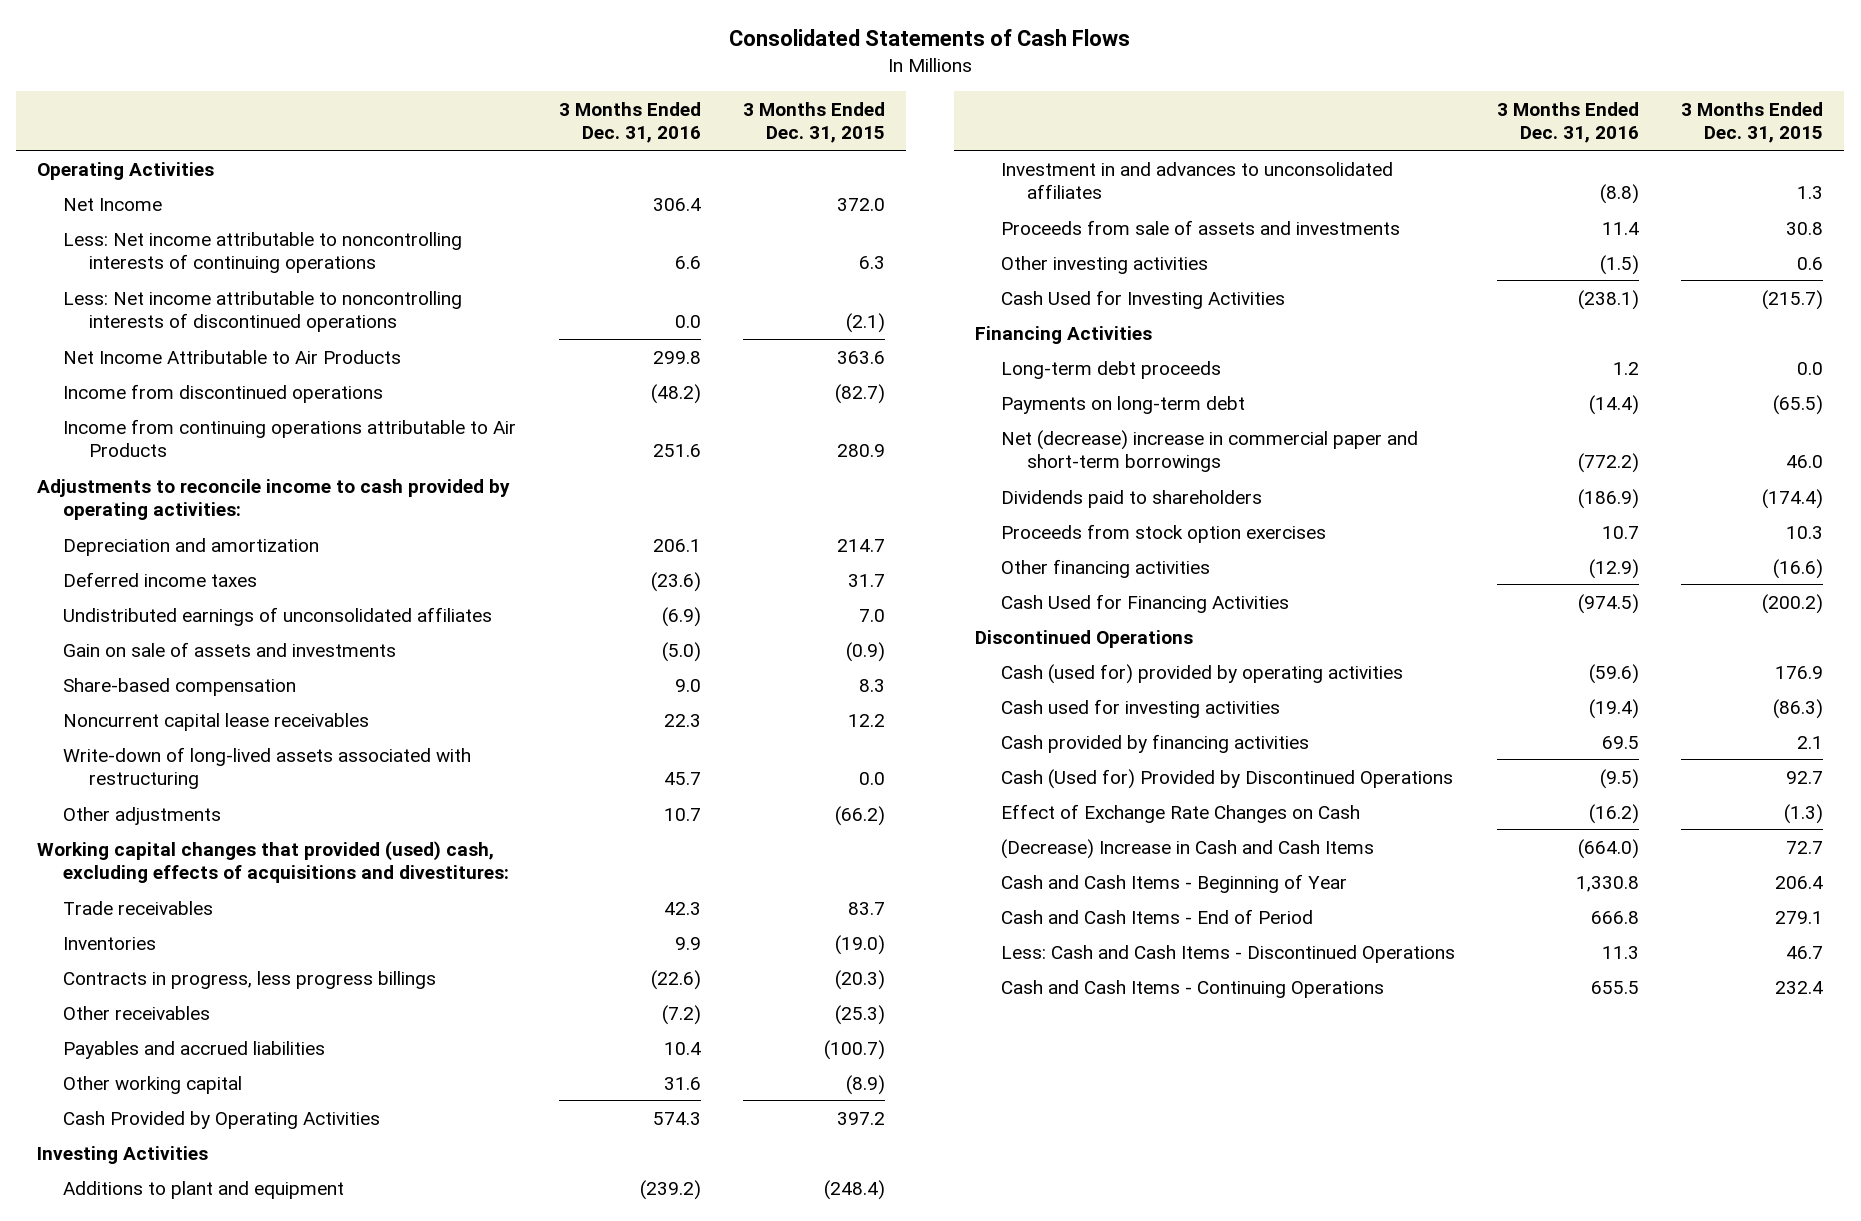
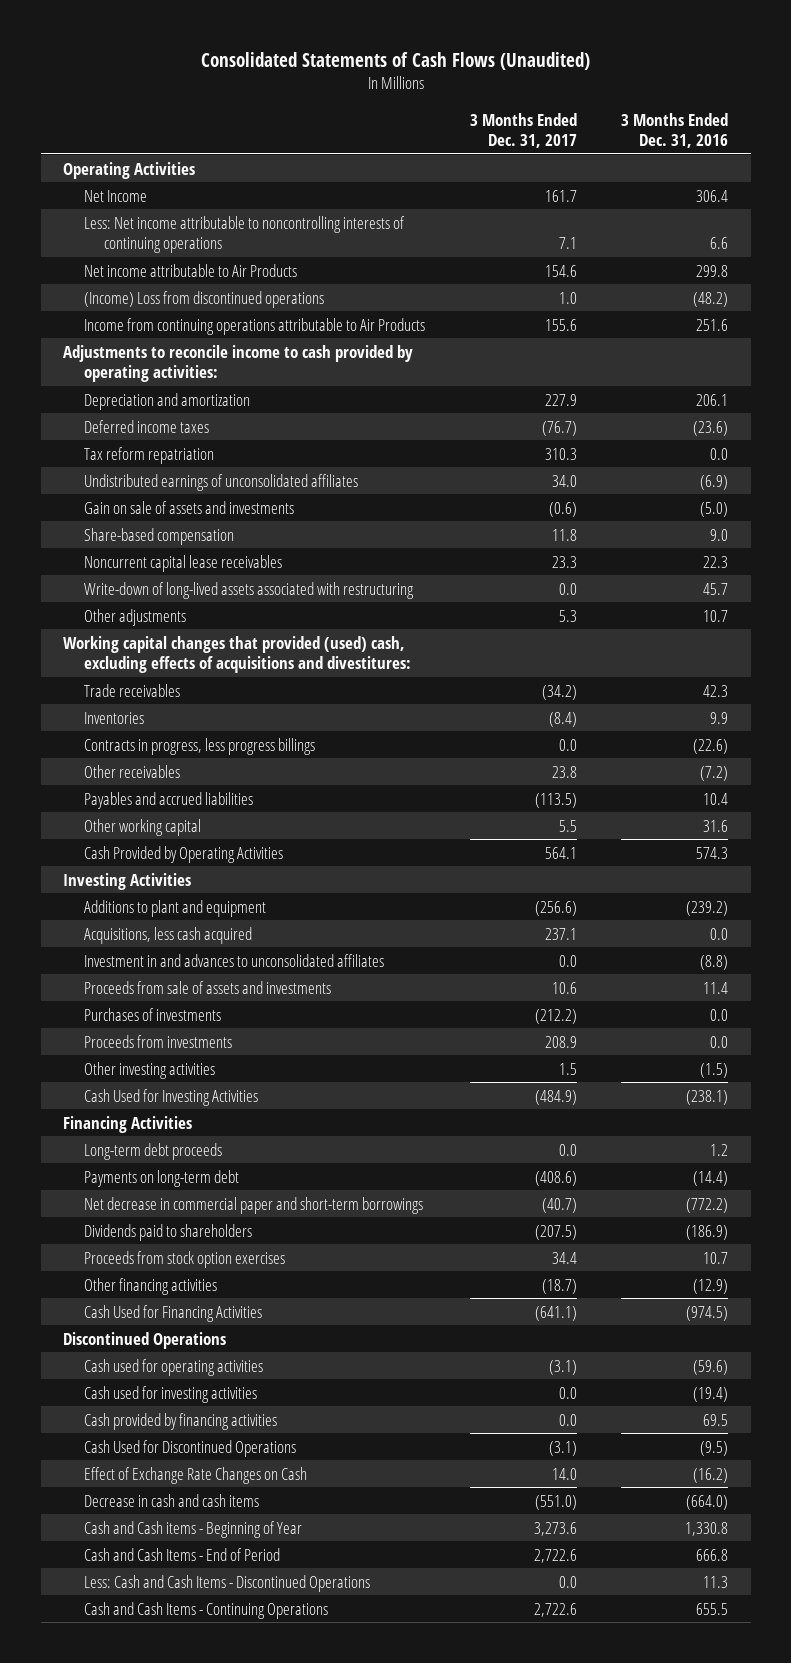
- Consolidated Statements of Cash Flows
+ Consolidated Statements of Cash Flows (Unaudited)
- | 3 Months Ended Dec. 31, 2016 | 3 Months Ended Dec. 31, 2015
+ | 3 Months Ended Dec. 31, 2017 | 3 Months Ended Dec. 31, 2016
- Less: Net income attributable to noncontrolling interests of discontinued operations | 0.0 | (2.1)
- Net Income Attributable to Air Products | 299.8 | 363.6
- Income from discontinued operations | (48.2) | (82.7)
+ Net income attributable to Air Products | 154.6 | 299.8
+ (Income) Loss from discontinued operations | 1.0 | (48.2)
+ Tax reform repatriation | 310.3 | 0.0
+ Acquisitions, less cash acquired | 237.1 | 0.0
+ Purchases of investments | (212.2) | 0.0
+ Proceeds from investments | 208.9 | 0.0
- Net (decrease) increase in commercial paper and short-term borrowings | (772.2) | 46.0
+ Net decrease in commercial paper and short-term borrowings | (40.7) | (772.2)
- Cash (used for) provided by operating activities | (59.6) | 176.9
+ Cash used for operating activities | (3.1) | (59.6)
- Cash (Used for) Provided by Discontinued Operations | (9.5) | 92.7
+ Cash Used for Discontinued Operations | (3.1) | (9.5)
- (Decrease) Increase in Cash and Cash Items | (664.0) | 72.7
- Cash and Cash Items - Beginning of Year | 1,330.8 | 206.4
+ Decrease in cash and cash items | (551.0) | (664.0)
+ Cash and Cash items - Beginning of Year | 3,273.6 | 1,330.8

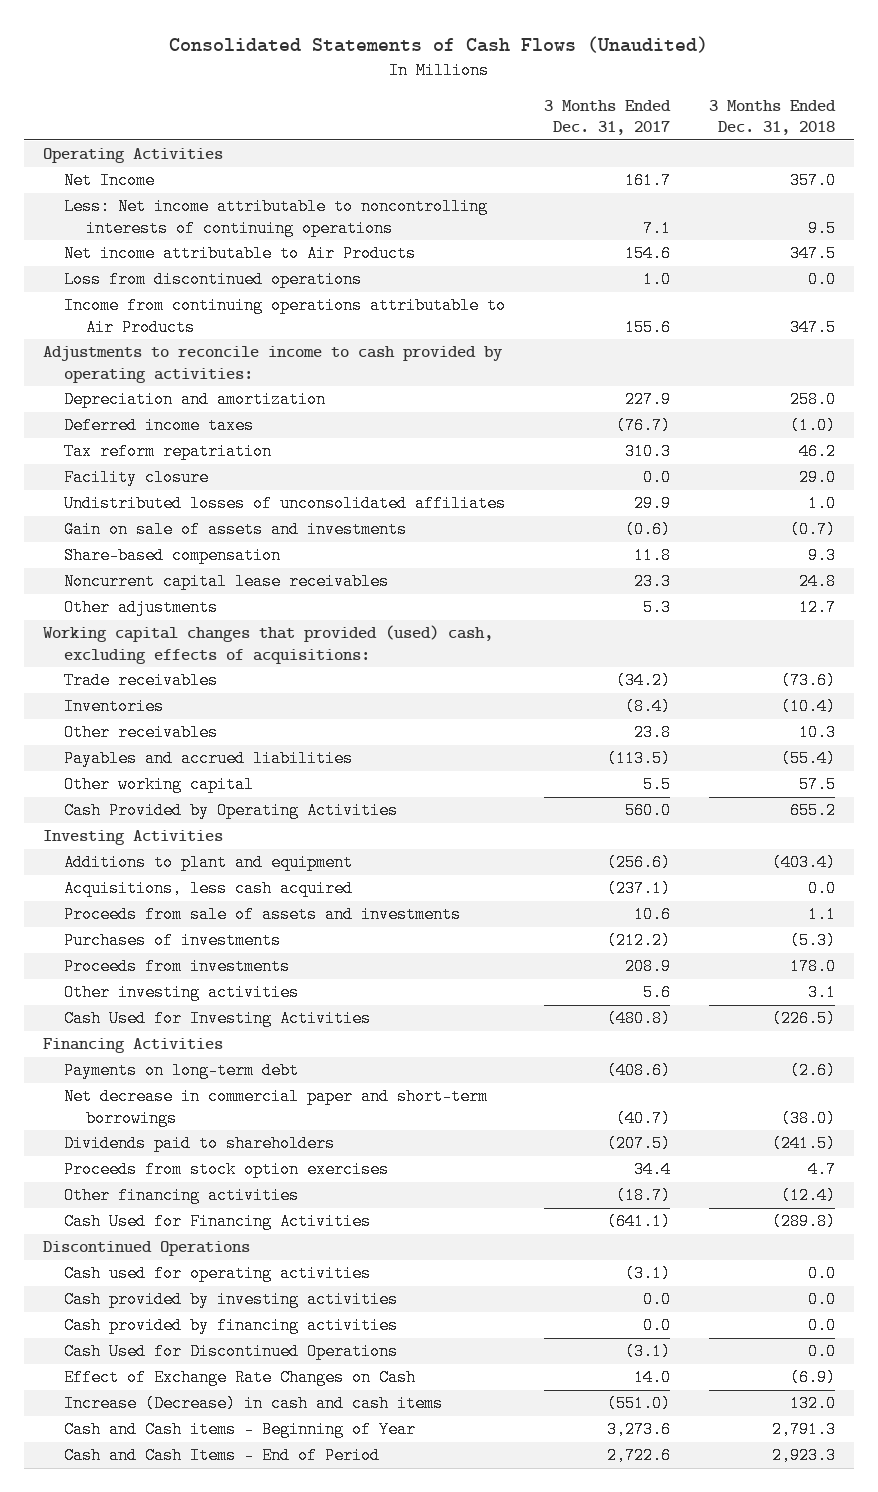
- | 3 Months Ended Dec. 31, 2017 | 3 Months Ended Dec. 31, 2016
+ | 3 Months Ended Dec. 31, 2017 | 3 Months Ended Dec. 31, 2018
- (Income) Loss from discontinued operations | 1.0 | (48.2)
+ Loss from discontinued operations | 1.0 | 0.0
- Undistributed earnings of unconsolidated affiliates | 34.0 | (6.9)
+ Facility closure | 0.0 | 29.0
+ Undistributed losses of unconsolidated affiliates | 29.9 | 1.0
- Write-down of long-lived assets associated with restructuring | 0.0 | 45.7
- Working capital changes that provided (used) cash, excluding effects of acquisitions and divestitures:
+ Working capital changes that provided (used) cash, excluding effects of acquisitions:
- Contracts in progress, less progress billings | 0.0 | (22.6)
- Cash Provided by Operating Activities | 564.1 | 574.3
+ Cash Provided by Operating Activities | 560.0 | 655.2
- Acquisitions, less cash acquired | 237.1 | 0.0
- Investment in and advances to unconsolidated affiliates | 0.0 | (8.8)
+ Acquisitions, less cash acquired | (237.1) | 0.0
- Other investing activities | 1.5 | (1.5)
- Cash Used for Investing Activities | (484.9) | (238.1)
+ Other investing activities | 5.6 | 3.1
+ Cash Used for Investing Activities | (480.8) | (226.5)
- Long-term debt proceeds | 0.0 | 1.2
- Cash used for investing activities | 0.0 | (19.4)
+ Cash provided by investing activities | 0.0 | 0.0
- Decrease in cash and cash items | (551.0) | (664.0)
+ Increase (Decrease) in cash and cash items | (551.0) | 132.0
- Less: Cash and Cash Items - Discontinued Operations | 0.0 | 11.3
- Cash and Cash Items - Continuing Operations | 2,722.6 | 655.5

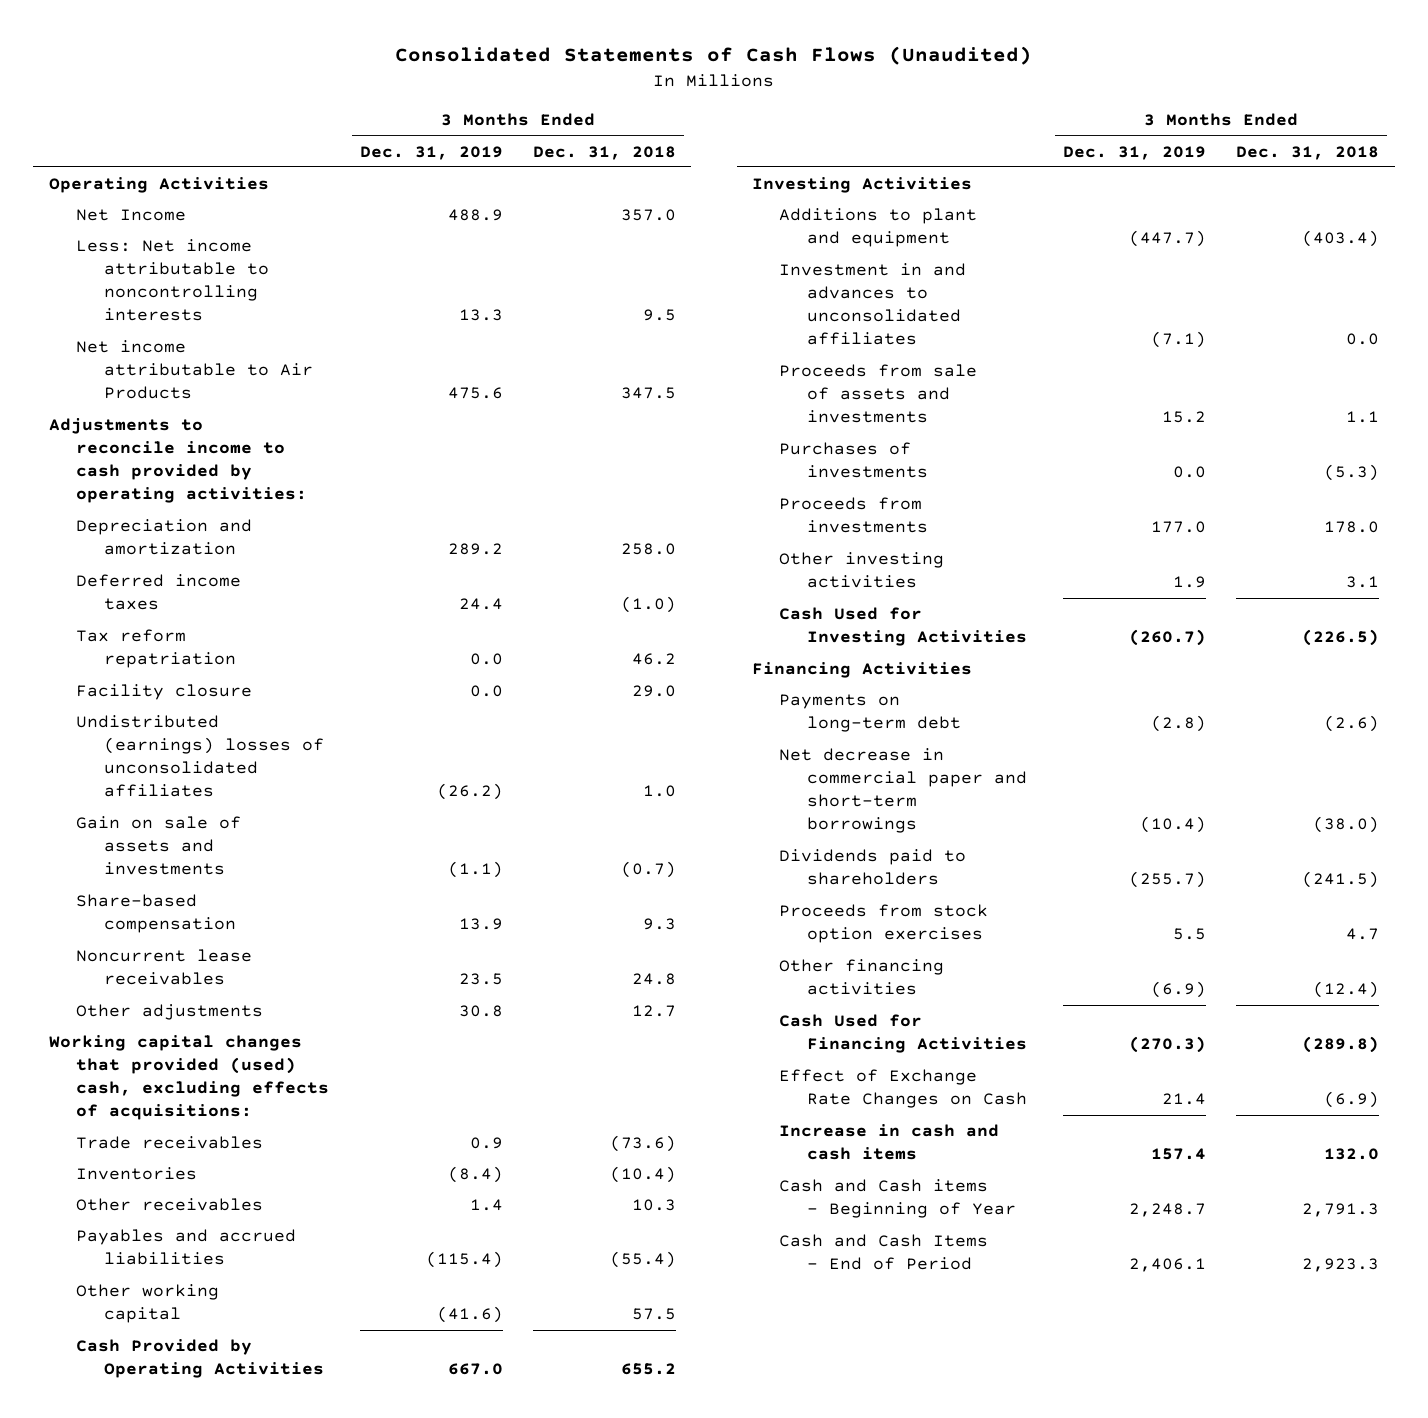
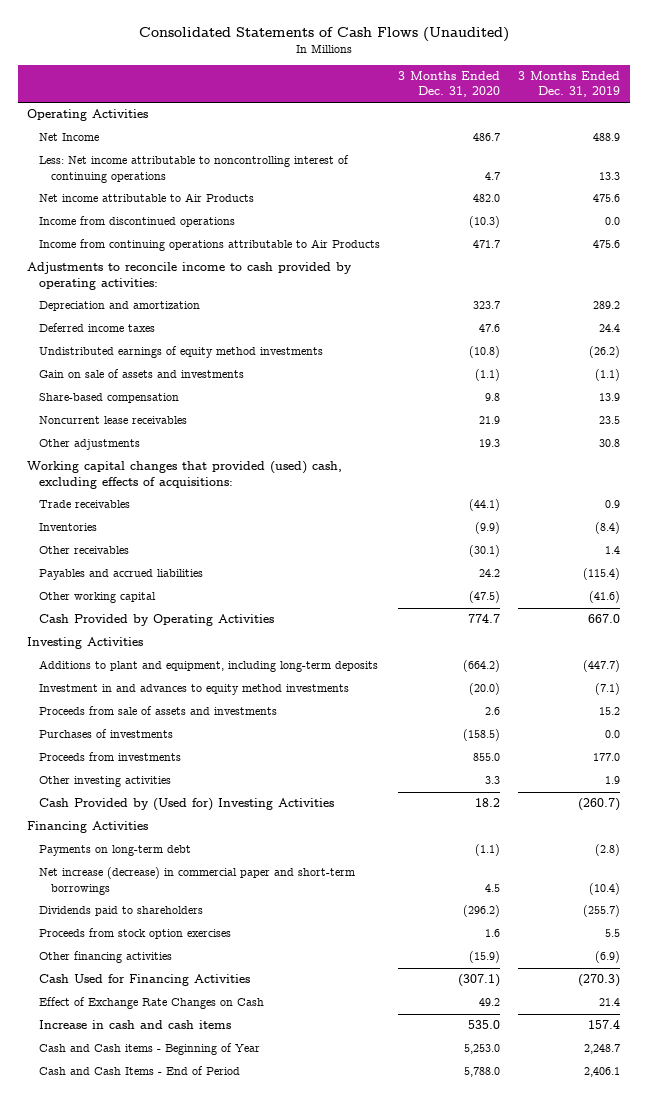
- | 3 Months Ended Dec. 31, 2019 | 3 Months Ended Dec. 31, 2018
+ | 3 Months Ended Dec. 31, 2020 | 3 Months Ended Dec. 31, 2019
- Less: Net income attributable to noncontrolling interests | 13.3 | 9.5
+ Less: Net income attributable to noncontrolling interest of continuing operations | 4.7 | 13.3
+ Income from discontinued operations | (10.3) | 0.0
+ Income from continuing operations attributable to Air Products | 471.7 | 475.6
- Tax reform repatriation | 0.0 | 46.2
- Facility closure | 0.0 | 29.0
- Undistributed (earnings) losses of unconsolidated affiliates | (26.2) | 1.0
+ Undistributed earnings of equity method investments | (10.8) | (26.2)
- Additions to plant and equipment | (447.7) | (403.4)
- Investment in and advances to unconsolidated affiliates | (7.1) | 0.0
+ Additions to plant and equipment, including long-term deposits | (664.2) | (447.7)
+ Investment in and advances to equity method investments | (20.0) | (7.1)
- Cash Used for Investing Activities | (260.7) | (226.5)
+ Cash Provided by (Used for) Investing Activities | 18.2 | (260.7)
- Net decrease in commercial paper and short-term borrowings | (10.4) | (38.0)
+ Net increase (decrease) in commercial paper and short-term borrowings | 4.5 | (10.4)

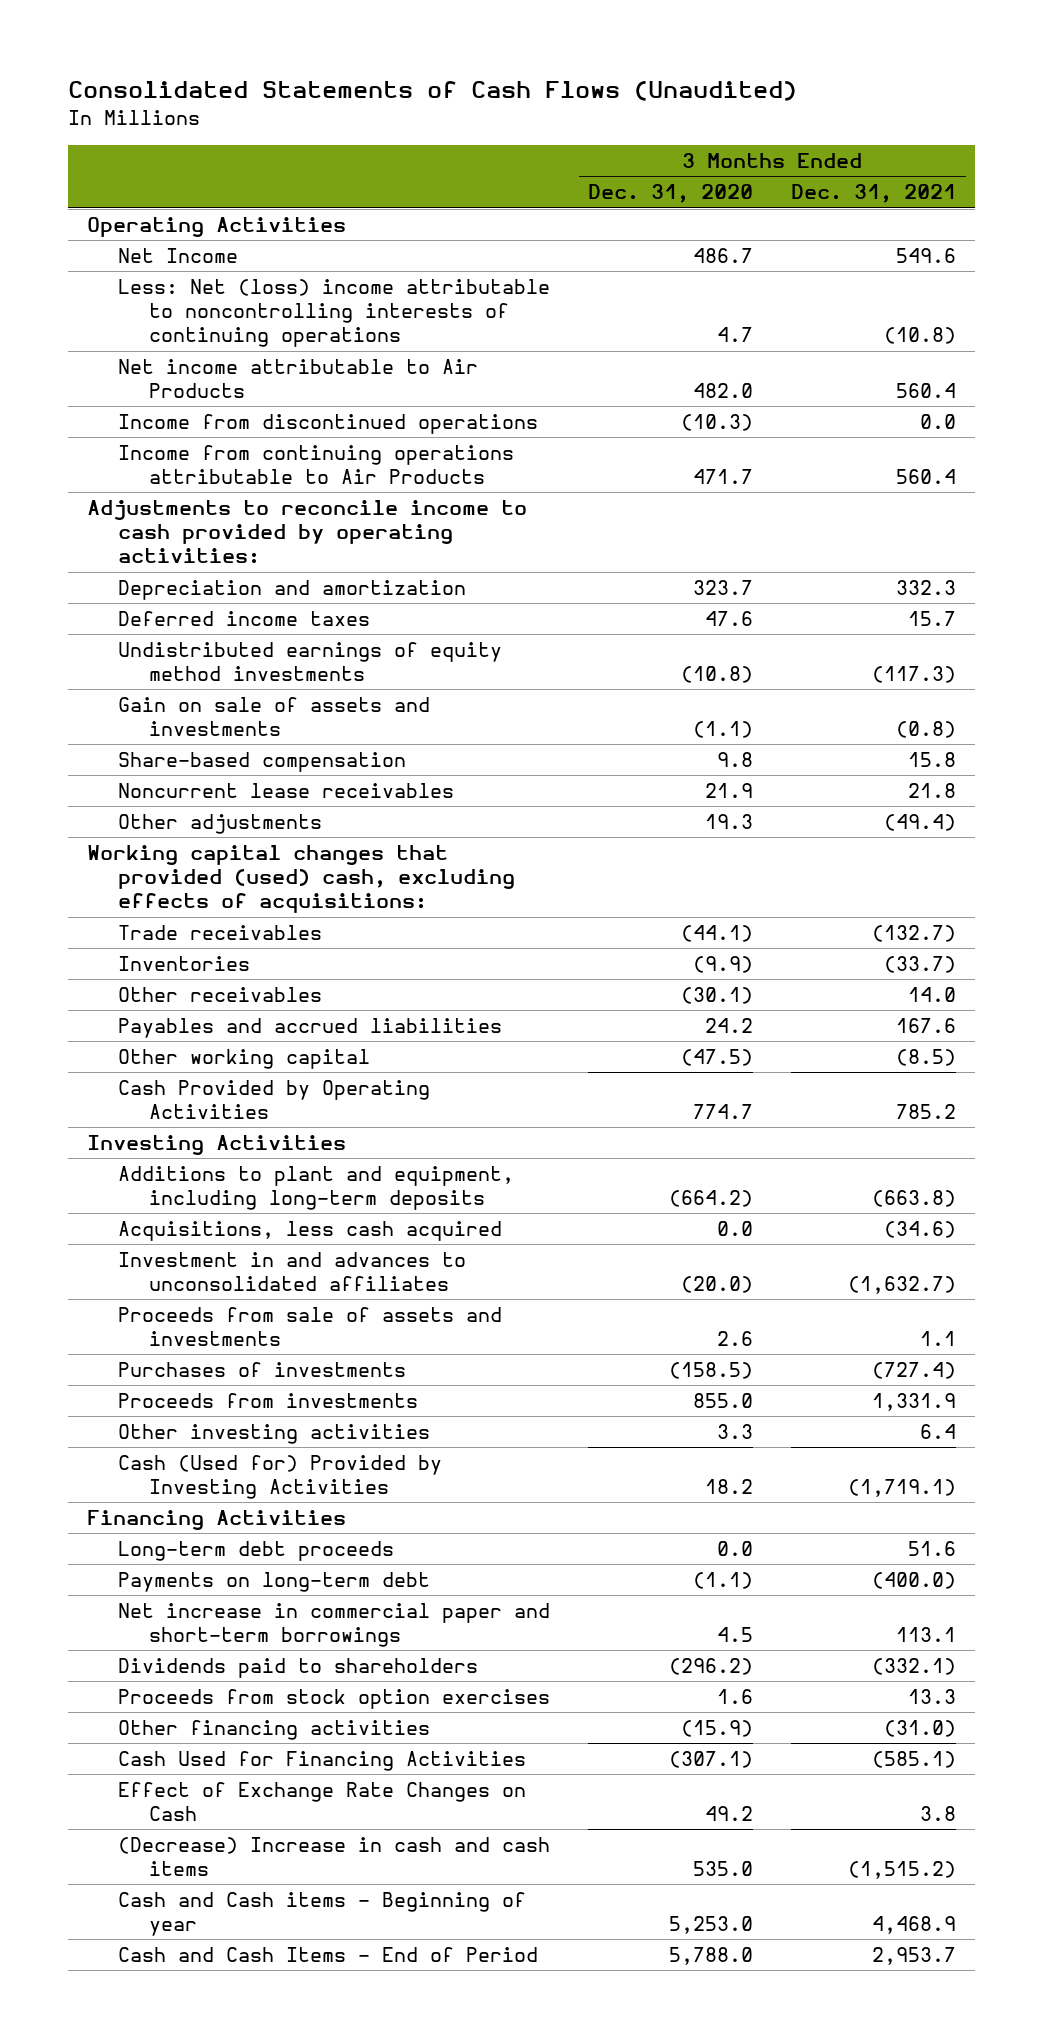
- | 3 Months Ended Dec. 31, 2020 | 3 Months Ended Dec. 31, 2019
+ | 3 Months Ended Dec. 31, 2020 | 3 Months Ended Dec. 31, 2021
- Less: Net income attributable to noncontrolling interest of continuing operations | 4.7 | 13.3
+ Less: Net (loss) income attributable to noncontrolling interests of continuing operations | 4.7 | (10.8)
- Investment in and advances to equity method investments | (20.0) | (7.1)
+ Acquisitions, less cash acquired | 0.0 | (34.6)
+ Investment in and advances to unconsolidated affiliates | (20.0) | (1,632.7)
- Cash Provided by (Used for) Investing Activities | 18.2 | (260.7)
+ Cash (Used for) Provided by Investing Activities | 18.2 | (1,719.1)
+ Long-term debt proceeds | 0.0 | 51.6
- Net increase (decrease) in commercial paper and short-term borrowings | 4.5 | (10.4)
+ Net increase in commercial paper and short-term borrowings | 4.5 | 113.1
- Increase in cash and cash items | 535.0 | 157.4
- Cash and Cash items - Beginning of Year | 5,253.0 | 2,248.7
+ (Decrease) Increase in cash and cash items | 535.0 | (1,515.2)
+ Cash and Cash items - Beginning of year | 5,253.0 | 4,468.9

